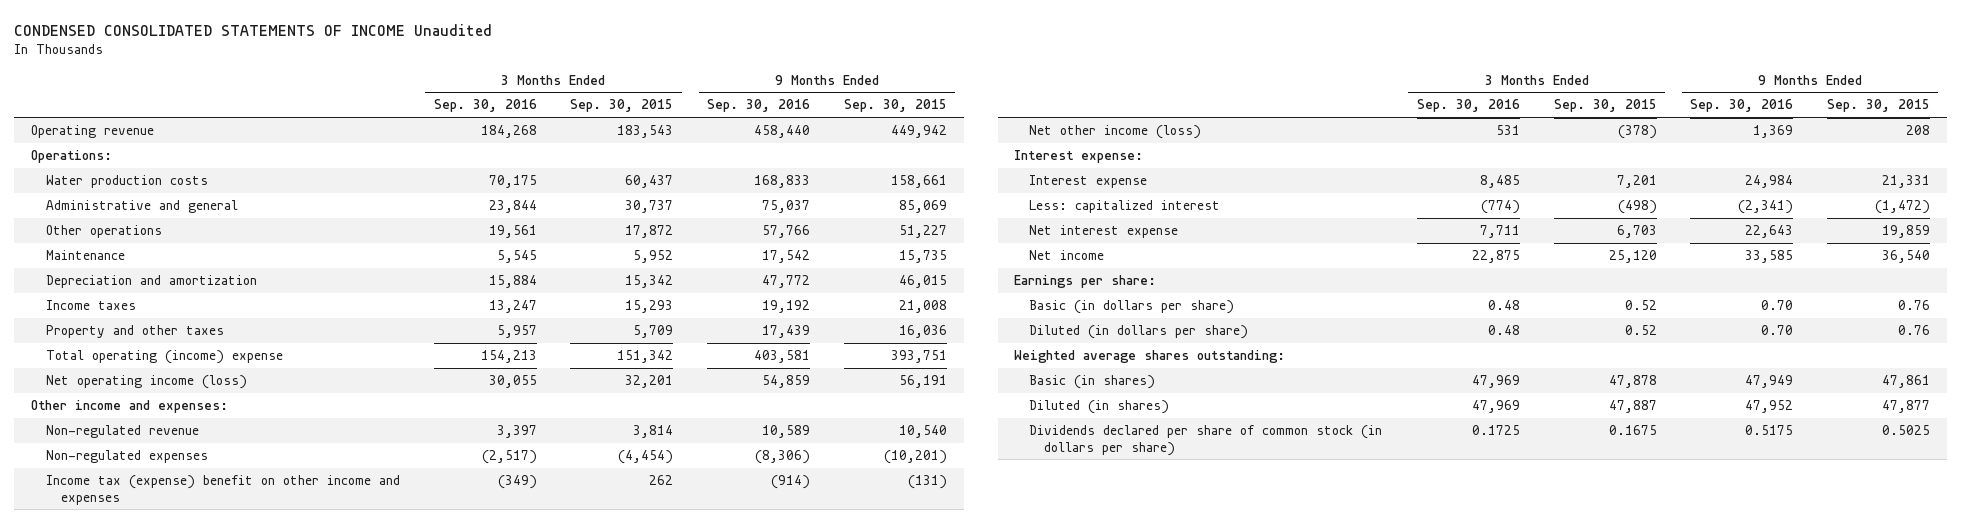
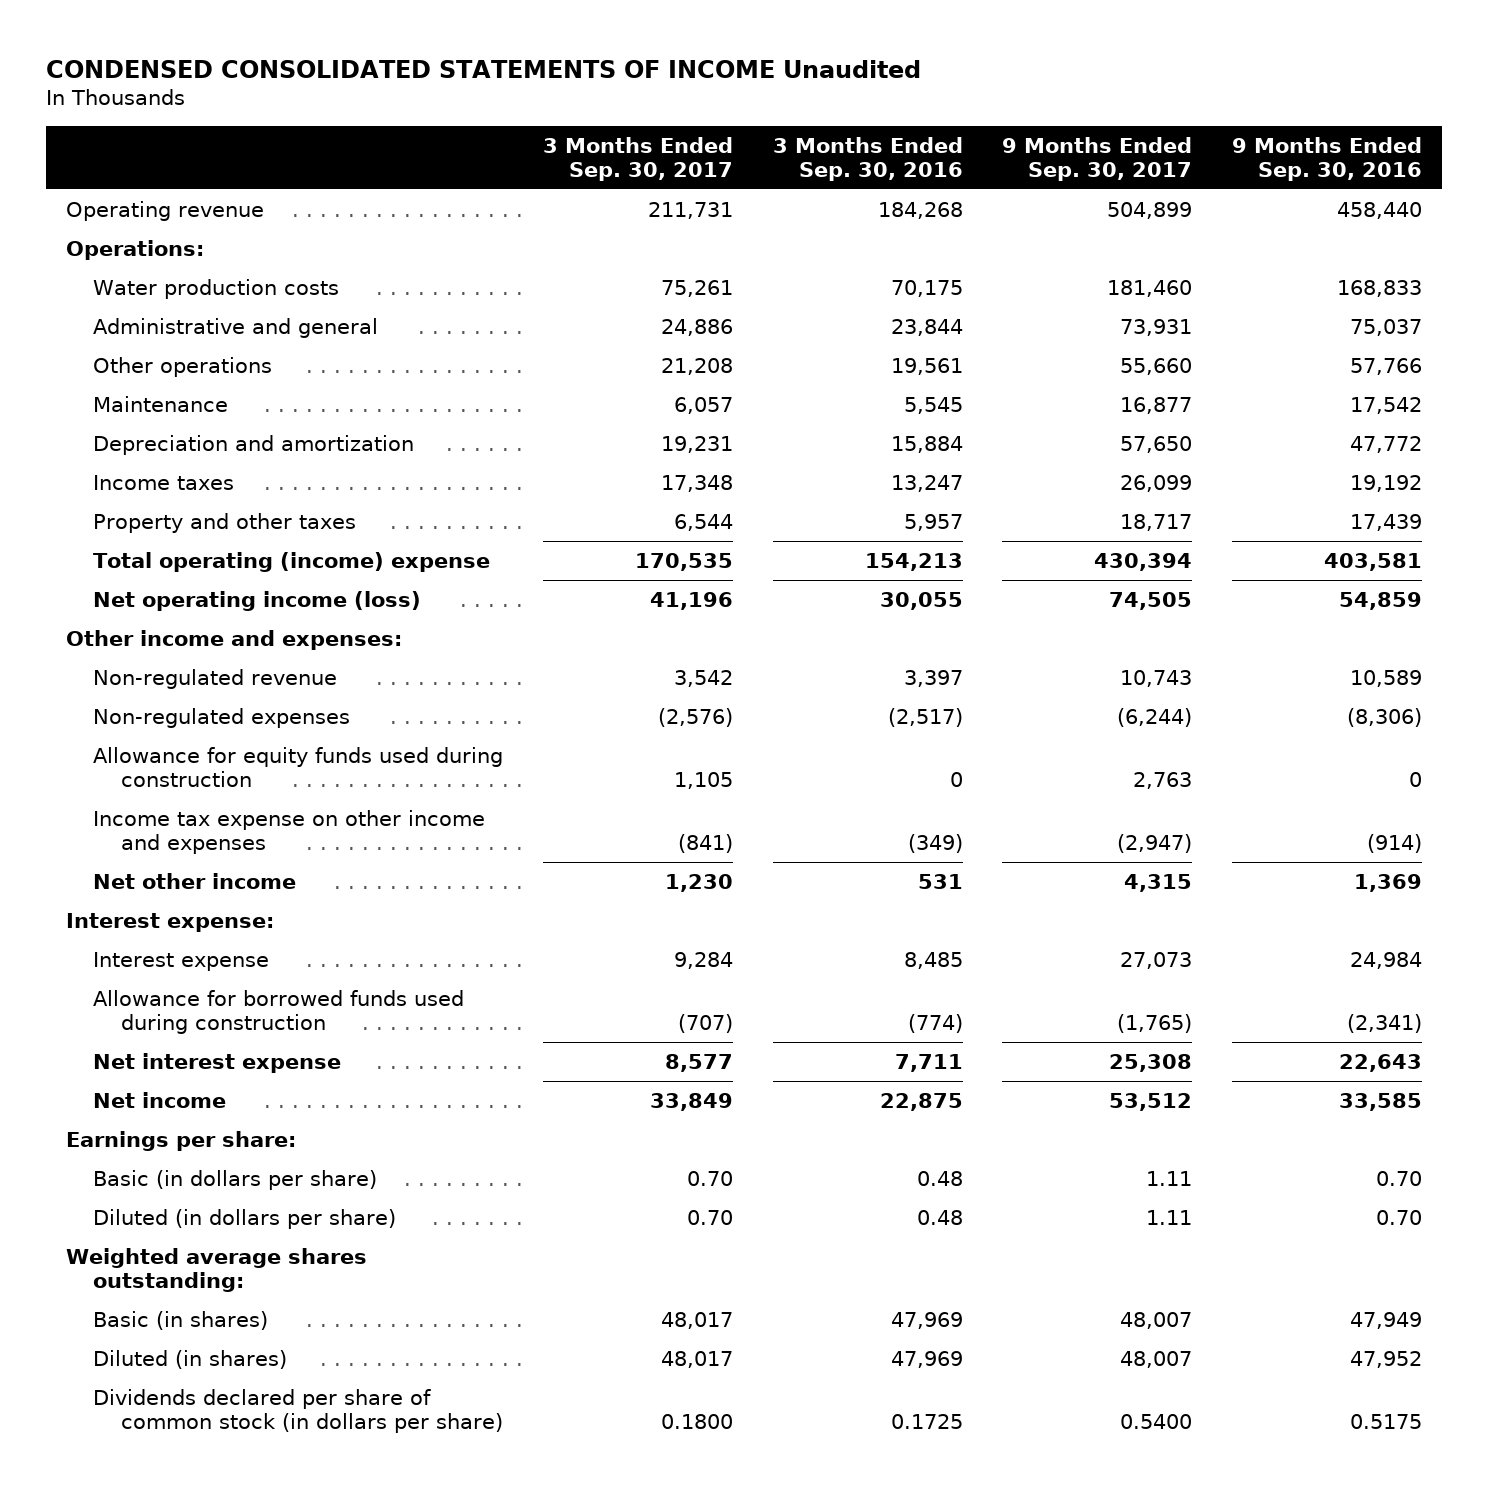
- | 3 Months Ended Sep. 30, 2016 | 3 Months Ended Sep. 30, 2015 | 9 Months Ended Sep. 30, 2016 | 9 Months Ended Sep. 30, 2015
+ | 3 Months Ended Sep. 30, 2017 | 3 Months Ended Sep. 30, 2016 | 9 Months Ended Sep. 30, 2017 | 9 Months Ended Sep. 30, 2016
- Income tax (expense) benefit on other income and expenses | (349) | 262 | (914) | (131)
- Net other income (loss) | 531 | (378) | 1,369 | 208
+ Allowance for equity funds used during construction | 1,105 | 0 | 2,763 | 0
+ Income tax expense on other income and expenses | (841) | (349) | (2,947) | (914)
+ Net other income | 1,230 | 531 | 4,315 | 1,369
- Less: capitalized interest | (774) | (498) | (2,341) | (1,472)
+ Allowance for borrowed funds used during construction | (707) | (774) | (1,765) | (2,341)

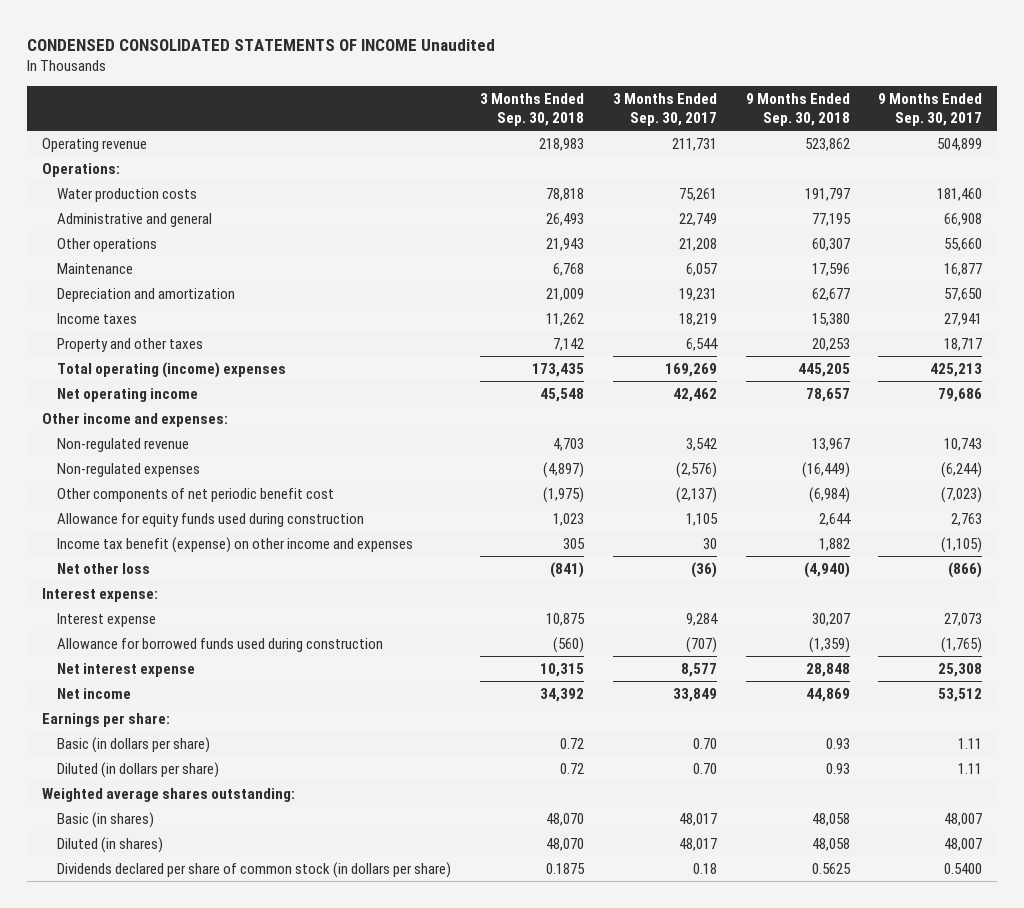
- | 3 Months Ended Sep. 30, 2017 | 3 Months Ended Sep. 30, 2016 | 9 Months Ended Sep. 30, 2017 | 9 Months Ended Sep. 30, 2016
+ | 3 Months Ended Sep. 30, 2018 | 3 Months Ended Sep. 30, 2017 | 9 Months Ended Sep. 30, 2018 | 9 Months Ended Sep. 30, 2017
- Administrative and general | 24,886 | 23,844 | 73,931 | 75,037
+ Administrative and general | 26,493 | 22,749 | 77,195 | 66,908
- Income taxes | 17,348 | 13,247 | 26,099 | 19,192
+ Income taxes | 11,262 | 18,219 | 15,380 | 27,941
- Total operating (income) expense | 170,535 | 154,213 | 430,394 | 403,581
- Net operating income (loss) | 41,196 | 30,055 | 74,505 | 54,859
+ Total operating (income) expenses | 173,435 | 169,269 | 445,205 | 425,213
+ Net operating income | 45,548 | 42,462 | 78,657 | 79,686
+ Other components of net periodic benefit cost | (1,975) | (2,137) | (6,984) | (7,023)
- Income tax expense on other income and expenses | (841) | (349) | (2,947) | (914)
- Net other income | 1,230 | 531 | 4,315 | 1,369
+ Income tax benefit (expense) on other income and expenses | 305 | 30 | 1,882 | (1,105)
+ Net other loss | (841) | (36) | (4,940) | (866)
- Dividends declared per share of common stock (in dollars per share) | 0.1800 | 0.1725 | 0.5400 | 0.5175
+ Dividends declared per share of common stock (in dollars per share) | 0.1875 | 0.18 | 0.5625 | 0.5400

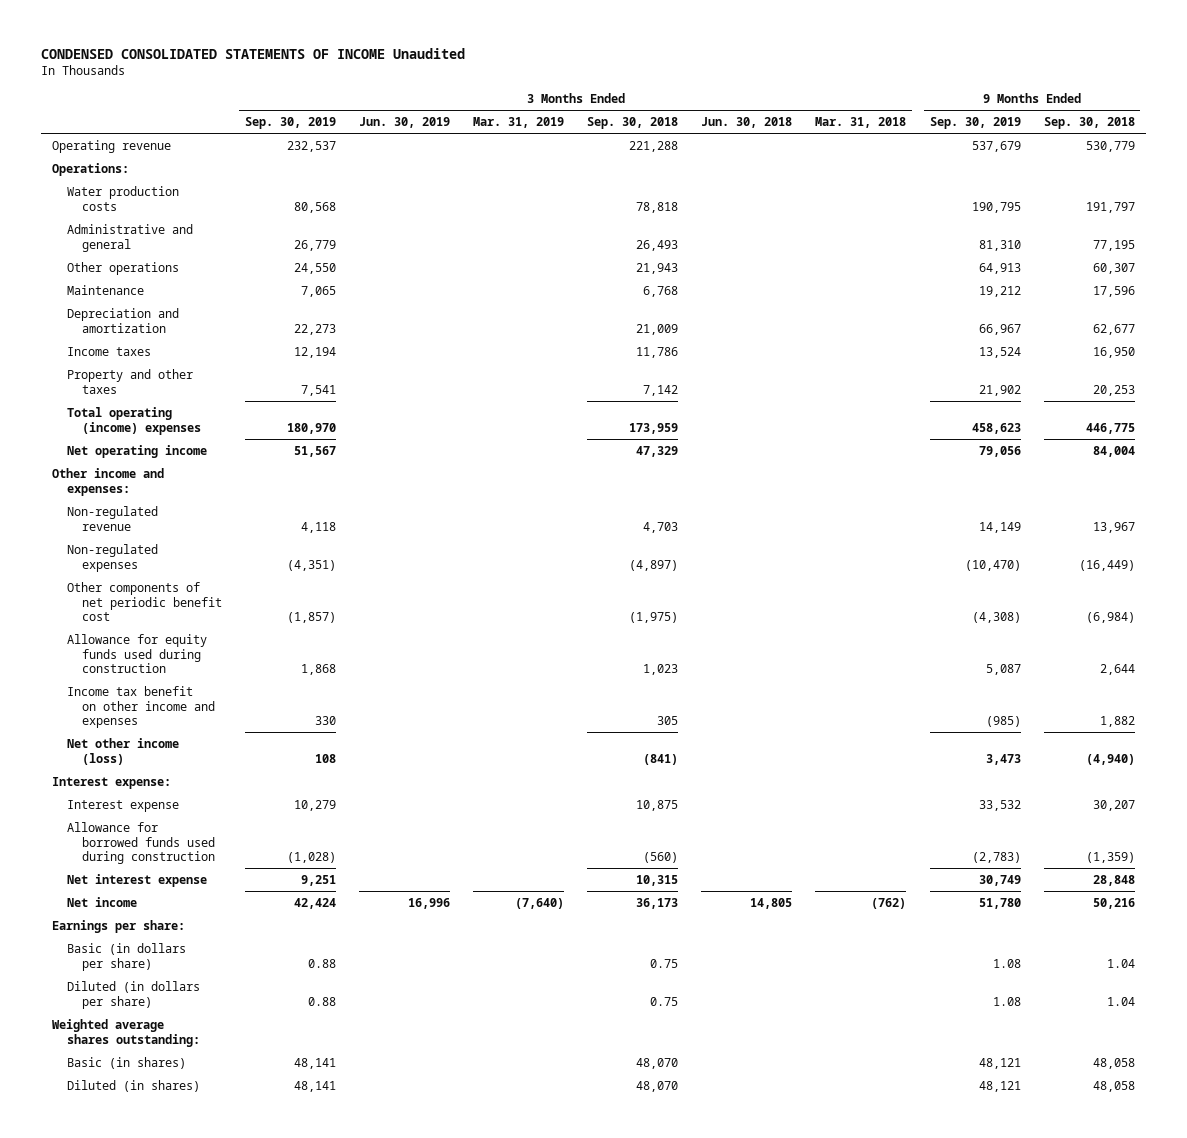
- | 3 Months Ended Sep. 30, 2018 | 3 Months Ended Sep. 30, 2017 | 9 Months Ended Sep. 30, 2018 | 9 Months Ended Sep. 30, 2017
+ | 3 Months Ended Sep. 30, 2019 | 3 Months Ended Jun. 30, 2019 | 3 Months Ended Mar. 31, 2019 | 3 Months Ended Sep. 30, 2018 | 3 Months Ended Jun. 30, 2018 | 3 Months Ended Mar. 31, 2018 | 9 Months Ended Sep. 30, 2019 | 9 Months Ended Sep. 30, 2018
- Operating revenue | 218,983 | 211,731 | 523,862 | 504,899
+ Operating revenue | 232,537 | | | 221,288 | | | 537,679 | 530,779
- Income taxes | 11,262 | 18,219 | 15,380 | 27,941
+ Income taxes | 12,194 | | | 11,786 | | | 13,524 | 16,950
- Total operating (income) expenses | 173,435 | 169,269 | 445,205 | 425,213
- Net operating income | 45,548 | 42,462 | 78,657 | 79,686
+ Total operating (income) expenses | 180,970 | | | 173,959 | | | 458,623 | 446,775
+ Net operating income | 51,567 | | | 47,329 | | | 79,056 | 84,004
- Income tax benefit (expense) on other income and expenses | 305 | 30 | 1,882 | (1,105)
- Net other loss | (841) | (36) | (4,940) | (866)
+ Income tax benefit on other income and expenses | 330 | | | 305 | | | (985) | 1,882
+ Net other income (loss) | 108 | | | (841) | | | 3,473 | (4,940)
- Net income | 34,392 | 33,849 | 44,869 | 53,512
+ Net income | 42,424 | 16,996 | (7,640) | 36,173 | 14,805 | (762) | 51,780 | 50,216
- Basic (in dollars per share) | 0.72 | 0.70 | 0.93 | 1.11
- Diluted (in dollars per share) | 0.72 | 0.70 | 0.93 | 1.11
+ Basic (in dollars per share) | 0.88 | | | 0.75 | | | 1.08 | 1.04
+ Diluted (in dollars per share) | 0.88 | | | 0.75 | | | 1.08 | 1.04
- Dividends declared per share of common stock (in dollars per share) | 0.1875 | 0.18 | 0.5625 | 0.5400

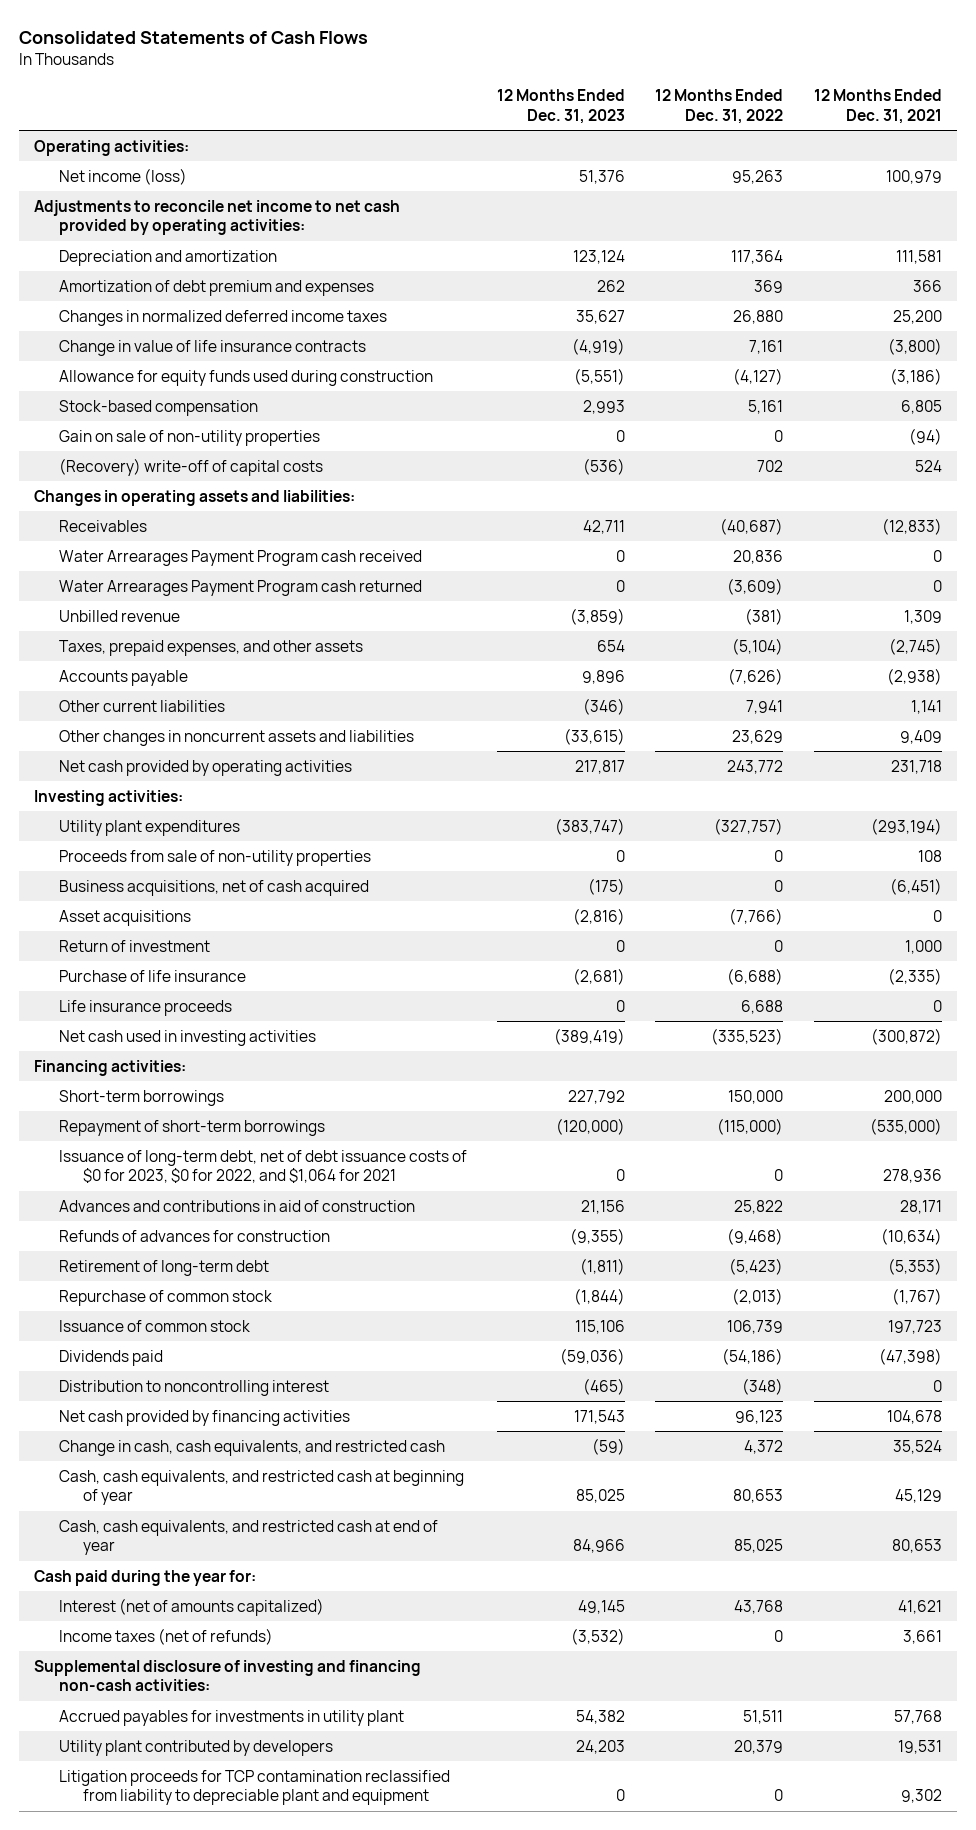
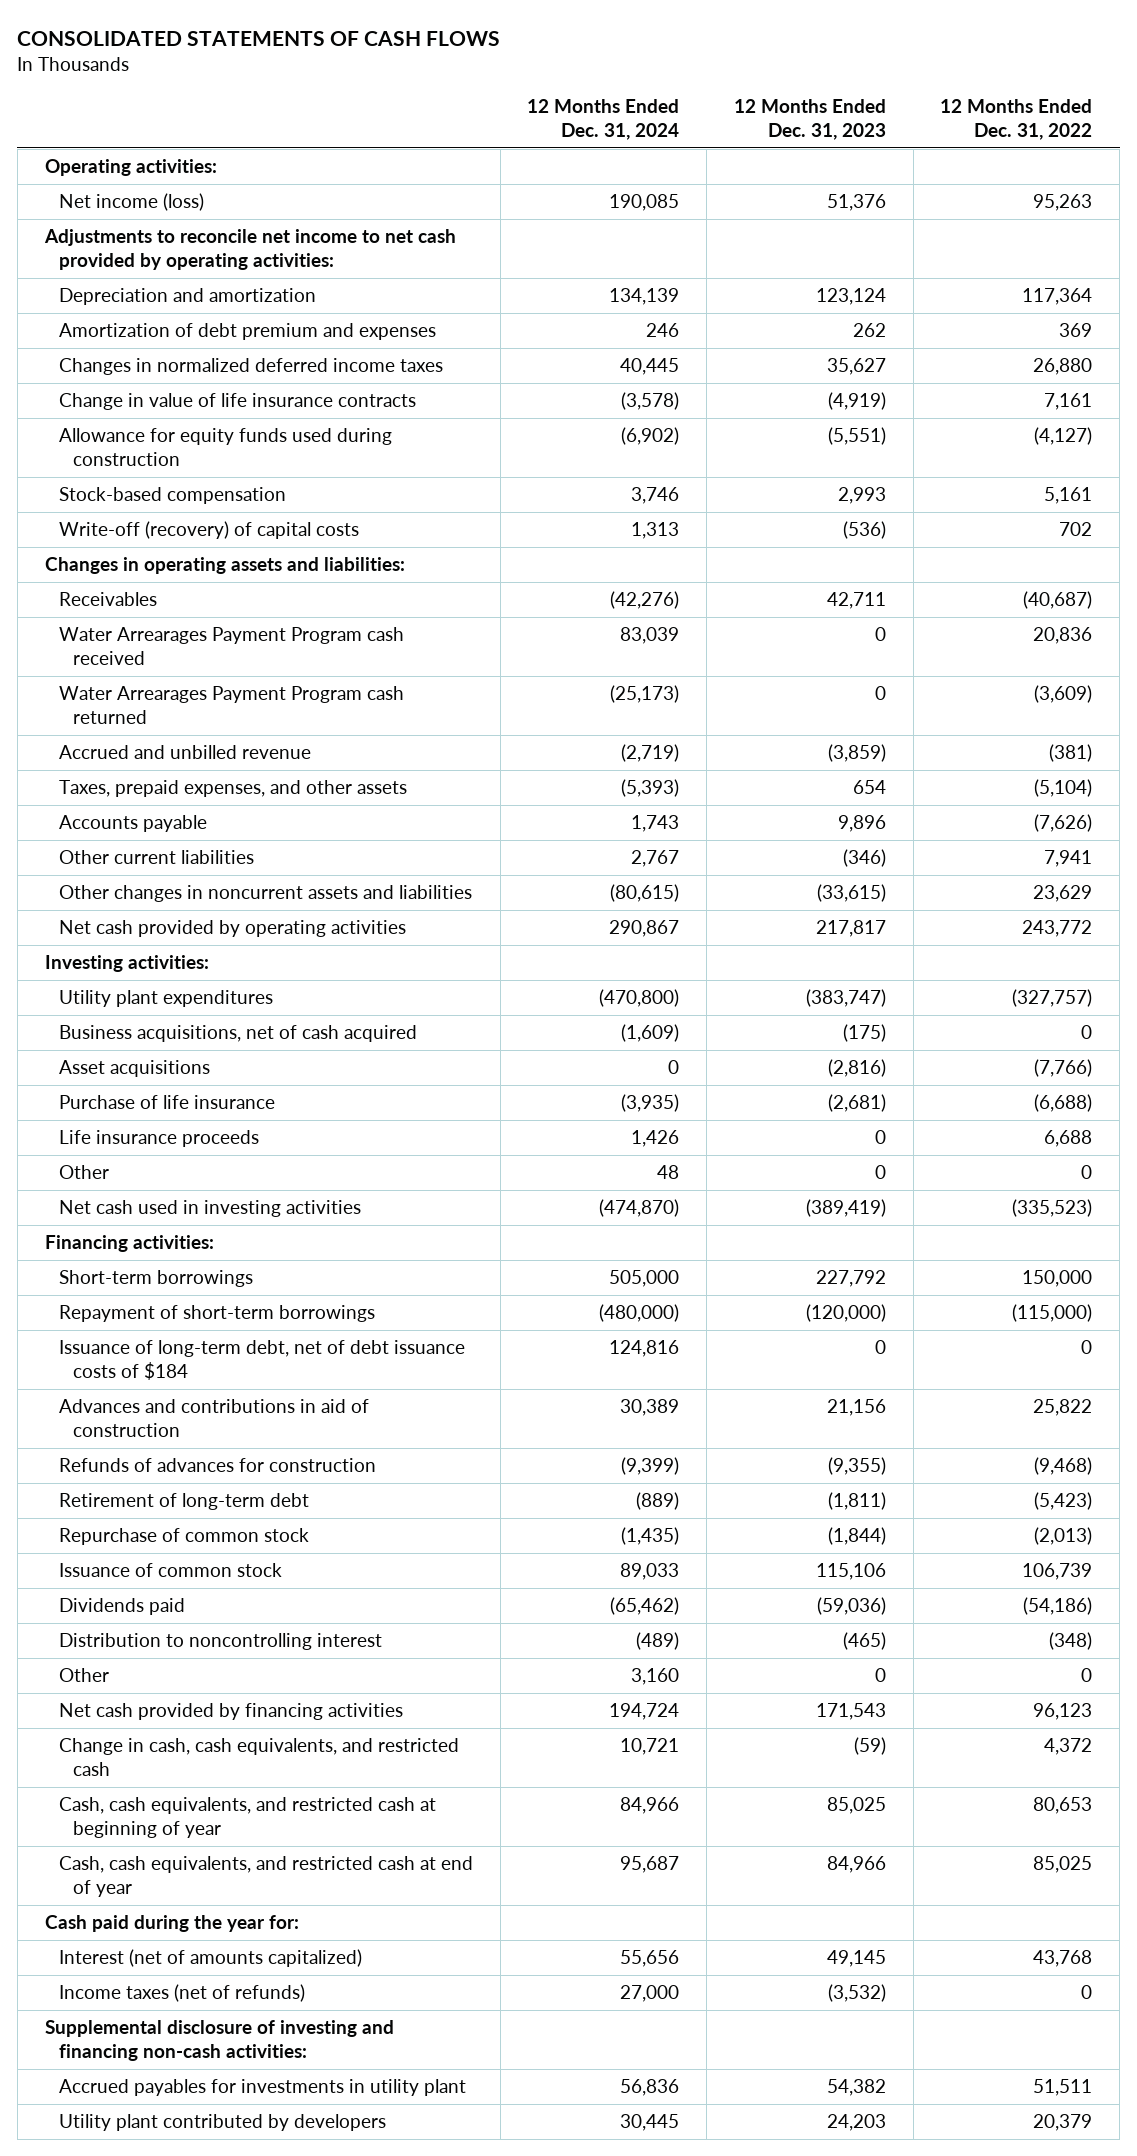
- Consolidated Statements of Cash Flows
+ CONSOLIDATED STATEMENTS OF CASH FLOWS
- | 12 Months Ended Dec. 31, 2023 | 12 Months Ended Dec. 31, 2022 | 12 Months Ended Dec. 31, 2021
+ | 12 Months Ended Dec. 31, 2024 | 12 Months Ended Dec. 31, 2023 | 12 Months Ended Dec. 31, 2022
- Gain on sale of non-utility properties | 0 | 0 | (94)
- (Recovery) write-off of capital costs | (536) | 702 | 524
+ Write-off (recovery) of capital costs | 1,313 | (536) | 702
- Unbilled revenue | (3,859) | (381) | 1,309
+ Accrued and unbilled revenue | (2,719) | (3,859) | (381)
- Proceeds from sale of non-utility properties | 0 | 0 | 108
- Return of investment | 0 | 0 | 1,000
+ Other | 48 | 0 | 0
- Issuance of long-term debt, net of debt issuance costs of $0 for 2023, $0 for 2022, and $1,064 for 2021 | 0 | 0 | 278,936
+ Issuance of long-term debt, net of debt issuance costs of $184 | 124,816 | 0 | 0
+ Other | 3,160 | 0 | 0
- Litigation proceeds for TCP contamination reclassified from liability to depreciable plant and equipment | 0 | 0 | 9,302

